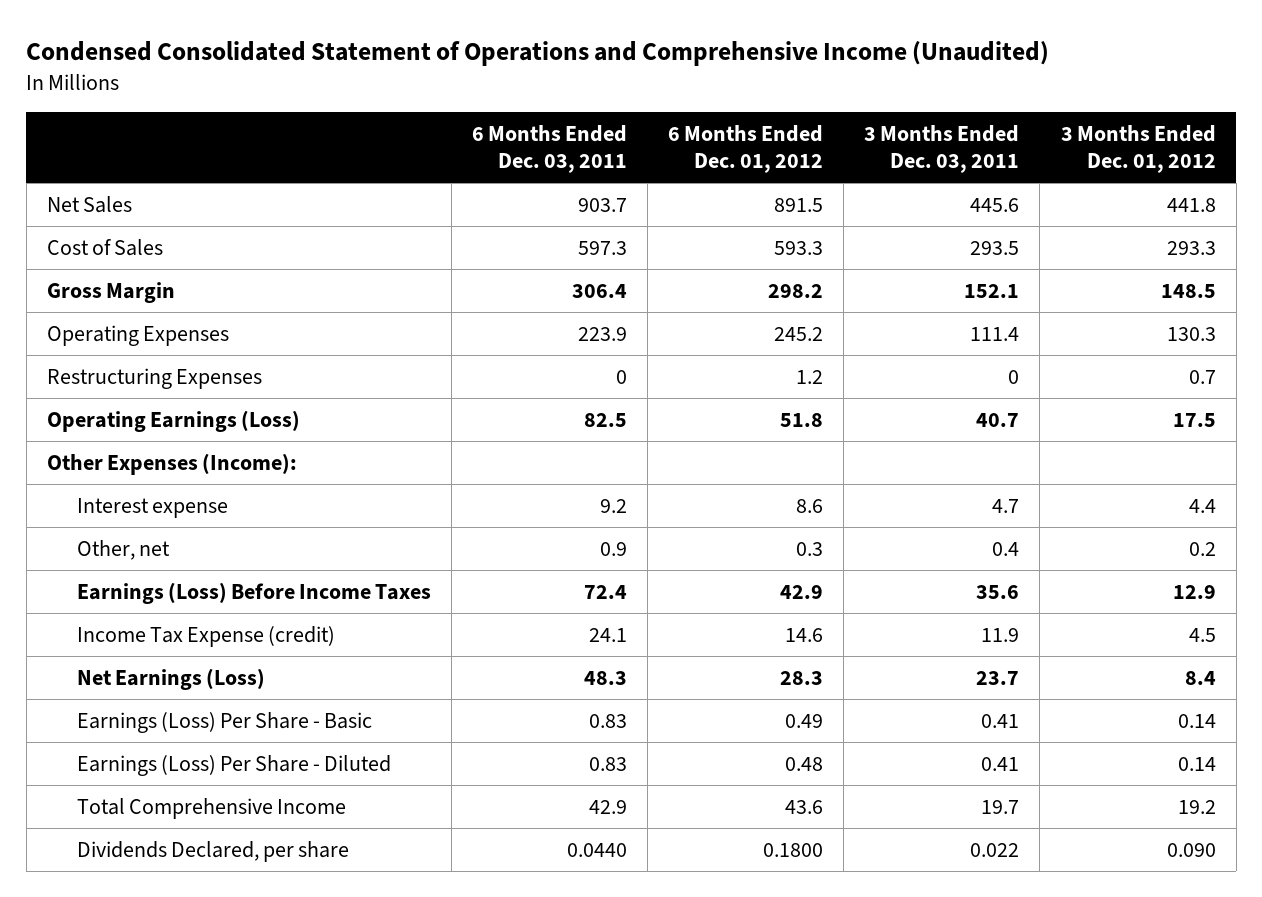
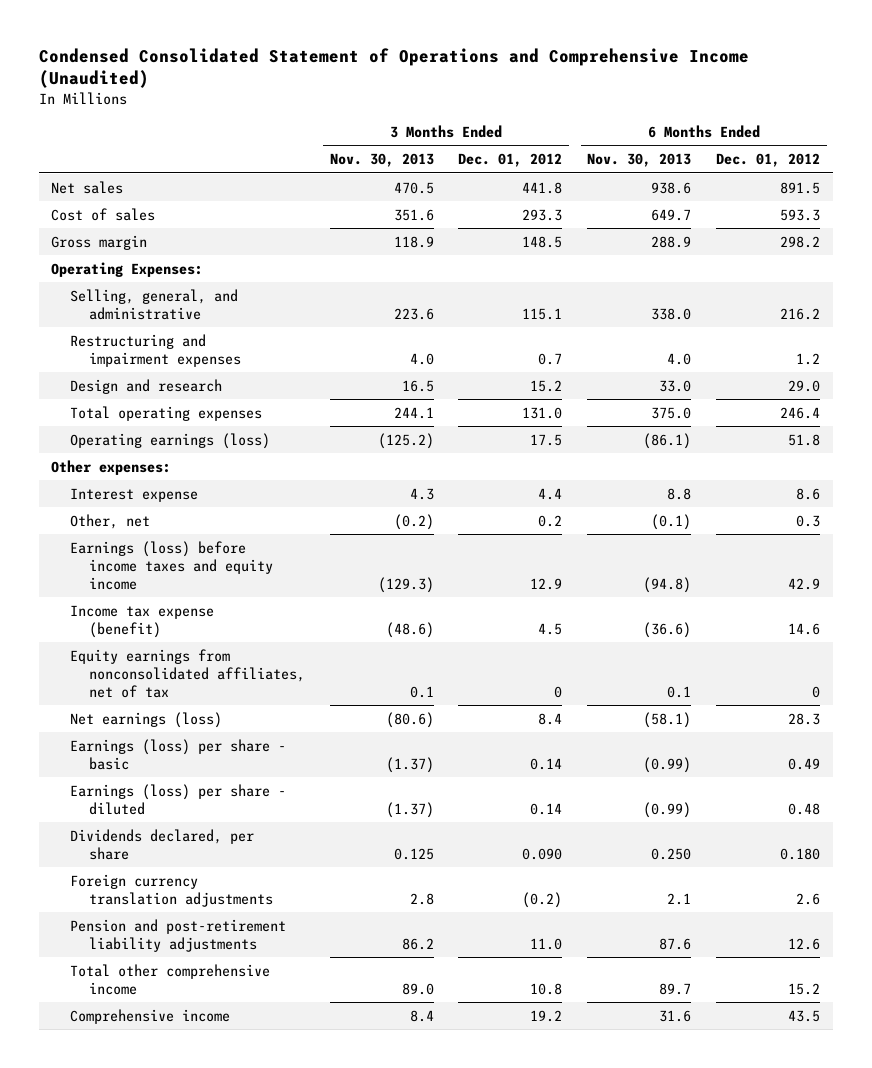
- | 6 Months Ended Dec. 03, 2011 | 6 Months Ended Dec. 01, 2012 | 3 Months Ended Dec. 03, 2011 | 3 Months Ended Dec. 01, 2012
+ | 3 Months Ended Nov. 30, 2013 | 3 Months Ended Dec. 01, 2012 | 6 Months Ended Nov. 30, 2013 | 6 Months Ended Dec. 01, 2012
- Net Sales | 903.7 | 891.5 | 445.6 | 441.8
- Cost of Sales | 597.3 | 593.3 | 293.5 | 293.3
- Gross Margin | 306.4 | 298.2 | 152.1 | 148.5
- Operating Expenses | 223.9 | 245.2 | 111.4 | 130.3
- Restructuring Expenses | 0 | 1.2 | 0 | 0.7
- Operating Earnings (Loss) | 82.5 | 51.8 | 40.7 | 17.5
- Other Expenses (Income):
+ Net sales | 470.5 | 441.8 | 938.6 | 891.5
+ Cost of sales | 351.6 | 293.3 | 649.7 | 593.3
+ Gross margin | 118.9 | 148.5 | 288.9 | 298.2
+ Operating Expenses:
+ Selling, general, and administrative | 223.6 | 115.1 | 338.0 | 216.2
+ Restructuring and impairment expenses | 4.0 | 0.7 | 4.0 | 1.2
+ Design and research | 16.5 | 15.2 | 33.0 | 29.0
+ Total operating expenses | 244.1 | 131.0 | 375.0 | 246.4
+ Operating earnings (loss) | (125.2) | 17.5 | (86.1) | 51.8
+ Other expenses:
- Earnings (Loss) Before Income Taxes | 72.4 | 42.9 | 35.6 | 12.9
- Income Tax Expense (credit) | 24.1 | 14.6 | 11.9 | 4.5
- Net Earnings (Loss) | 48.3 | 28.3 | 23.7 | 8.4
- Earnings (Loss) Per Share - Basic | 0.83 | 0.49 | 0.41 | 0.14
- Earnings (Loss) Per Share - Diluted | 0.83 | 0.48 | 0.41 | 0.14
- Total Comprehensive Income | 42.9 | 43.6 | 19.7 | 19.2
- Dividends Declared, per share | 0.0440 | 0.1800 | 0.022 | 0.090
+ Earnings (loss) before income taxes and equity income | (129.3) | 12.9 | (94.8) | 42.9
+ Income tax expense (benefit) | (48.6) | 4.5 | (36.6) | 14.6
+ Equity earnings from nonconsolidated affiliates, net of tax | 0.1 | 0 | 0.1 | 0
+ Net earnings (loss) | (80.6) | 8.4 | (58.1) | 28.3
+ Earnings (loss) per share - basic | (1.37) | 0.14 | (0.99) | 0.49
+ Earnings (loss) per share - diluted | (1.37) | 0.14 | (0.99) | 0.48
+ Dividends declared, per share | 0.125 | 0.090 | 0.250 | 0.180
+ Foreign currency translation adjustments | 2.8 | (0.2) | 2.1 | 2.6
+ Pension and post-retirement liability adjustments | 86.2 | 11.0 | 87.6 | 12.6
+ Total other comprehensive income | 89.0 | 10.8 | 89.7 | 15.2
+ Comprehensive income | 8.4 | 19.2 | 31.6 | 43.5

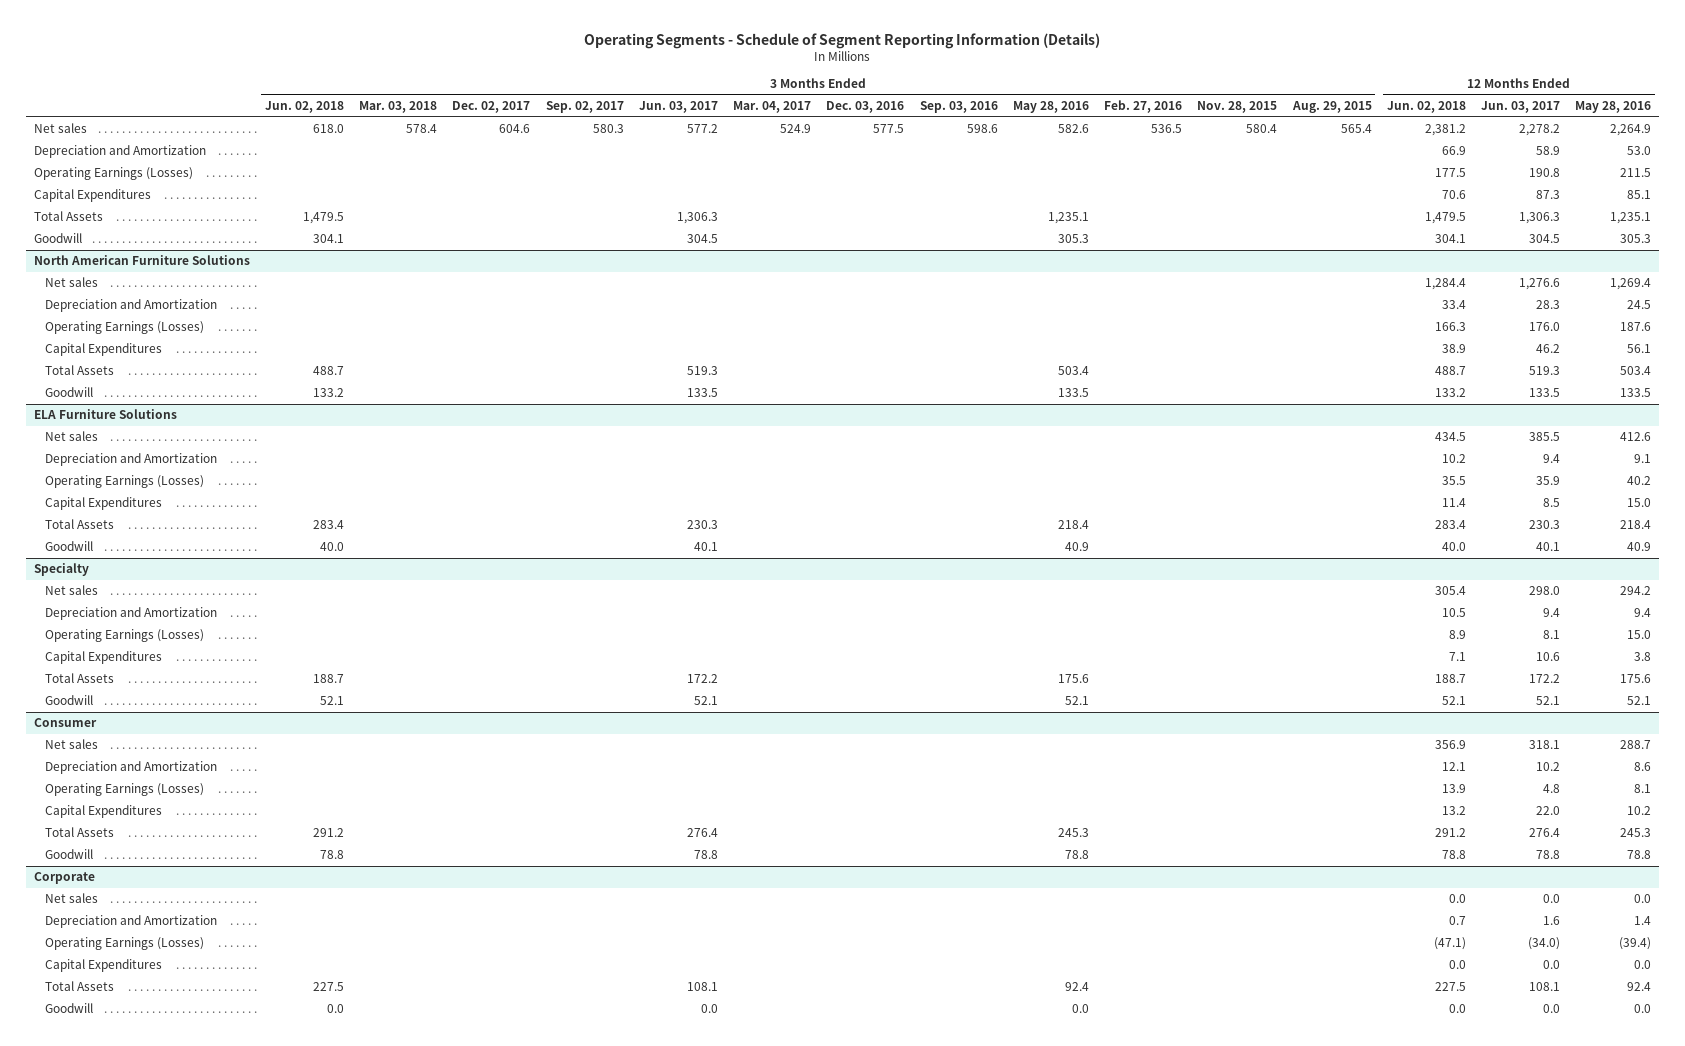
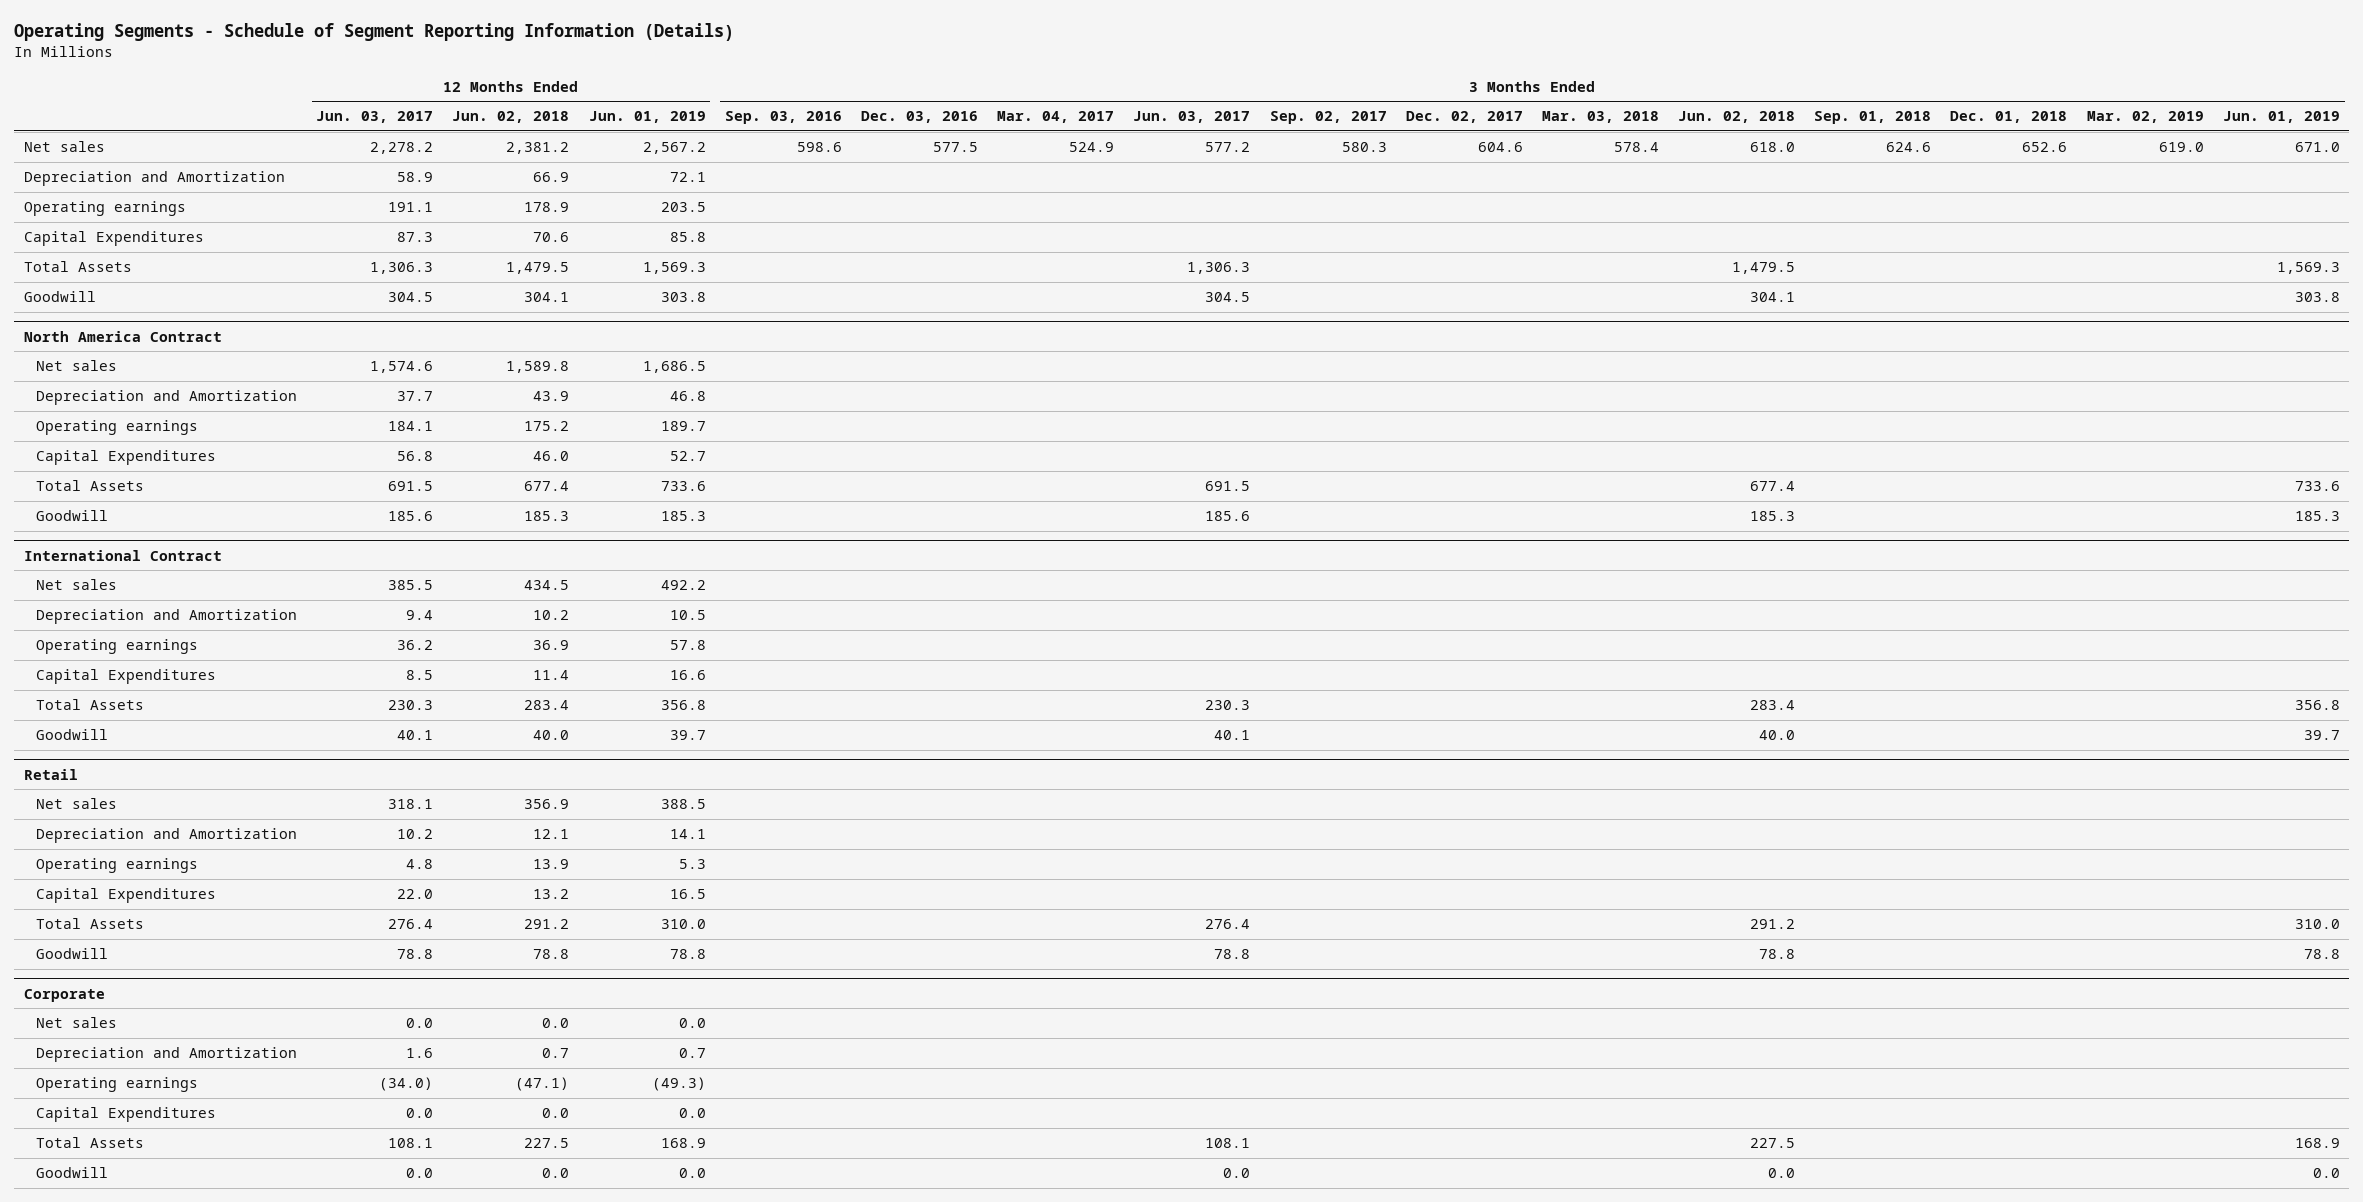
- | 3 Months Ended Jun. 02, 2018 | 3 Months Ended Mar. 03, 2018 | 3 Months Ended Dec. 02, 2017 | 3 Months Ended Sep. 02, 2017 | 3 Months Ended Jun. 03, 2017 | 3 Months Ended Mar. 04, 2017 | 3 Months Ended Dec. 03, 2016 | 3 Months Ended Sep. 03, 2016 | 3 Months Ended May 28, 2016 | 3 Months Ended Feb. 27, 2016 | 3 Months Ended Nov. 28, 2015 | 3 Months Ended Aug. 29, 2015 | 12 Months Ended Jun. 02, 2018 | 12 Months Ended Jun. 03, 2017 | 12 Months Ended May 28, 2016
+ | 12 Months Ended Jun. 03, 2017 | 12 Months Ended Jun. 02, 2018 | 12 Months Ended Jun. 01, 2019 | 3 Months Ended Sep. 03, 2016 | 3 Months Ended Dec. 03, 2016 | 3 Months Ended Mar. 04, 2017 | 3 Months Ended Jun. 03, 2017 | 3 Months Ended Sep. 02, 2017 | 3 Months Ended Dec. 02, 2017 | 3 Months Ended Mar. 03, 2018 | 3 Months Ended Jun. 02, 2018 | 3 Months Ended Sep. 01, 2018 | 3 Months Ended Dec. 01, 2018 | 3 Months Ended Mar. 02, 2019 | 3 Months Ended Jun. 01, 2019
- Operating Earnings (Losses) | | | | | | | | | | | | | 177.5 | 190.8 | 211.5
+ Operating earnings | 191.1 | 178.9 | 203.5 | | | | | | | | | | | |
- North American Furniture Solutions
- Net sales | | | | | | | | | | | | | 1,284.4 | 1,276.6 | 1,269.4
- Depreciation and Amortization | | | | | | | | | | | | | 33.4 | 28.3 | 24.5
- Operating Earnings (Losses) | | | | | | | | | | | | | 166.3 | 176.0 | 187.6
- Capital Expenditures | | | | | | | | | | | | | 38.9 | 46.2 | 56.1
- Total Assets | 488.7 | | | | 519.3 | | | | 503.4 | | | | 488.7 | 519.3 | 503.4
- Goodwill | 133.2 | | | | 133.5 | | | | 133.5 | | | | 133.2 | 133.5 | 133.5
- ELA Furniture Solutions
+ North America Contract
+ Net sales | 1,574.6 | 1,589.8 | 1,686.5 | | | | | | | | | | | |
+ Depreciation and Amortization | 37.7 | 43.9 | 46.8 | | | | | | | | | | | |
+ Operating earnings | 184.1 | 175.2 | 189.7 | | | | | | | | | | | |
+ Capital Expenditures | 56.8 | 46.0 | 52.7 | | | | | | | | | | | |
+ Total Assets | 691.5 | 677.4 | 733.6 | | | | 691.5 | | | | 677.4 | | | | 733.6
+ Goodwill | 185.6 | 185.3 | 185.3 | | | | 185.6 | | | | 185.3 | | | | 185.3
+ International Contract
- Operating Earnings (Losses) | | | | | | | | | | | | | 35.5 | 35.9 | 40.2
+ Operating earnings | 36.2 | 36.9 | 57.8 | | | | | | | | | | | |
- Specialty
- Net sales | | | | | | | | | | | | | 305.4 | 298.0 | 294.2
- Depreciation and Amortization | | | | | | | | | | | | | 10.5 | 9.4 | 9.4
- Operating Earnings (Losses) | | | | | | | | | | | | | 8.9 | 8.1 | 15.0
- Capital Expenditures | | | | | | | | | | | | | 7.1 | 10.6 | 3.8
- Total Assets | 188.7 | | | | 172.2 | | | | 175.6 | | | | 188.7 | 172.2 | 175.6
- Goodwill | 52.1 | | | | 52.1 | | | | 52.1 | | | | 52.1 | 52.1 | 52.1
- Consumer
+ Retail
- Operating Earnings (Losses) | | | | | | | | | | | | | 13.9 | 4.8 | 8.1
+ Operating earnings | 4.8 | 13.9 | 5.3 | | | | | | | | | | | |
@ Corporate
- Operating Earnings (Losses) | | | | | | | | | | | | | (47.1) | (34.0) | (39.4)
+ Operating earnings | (34.0) | (47.1) | (49.3) | | | | | | | | | | | |

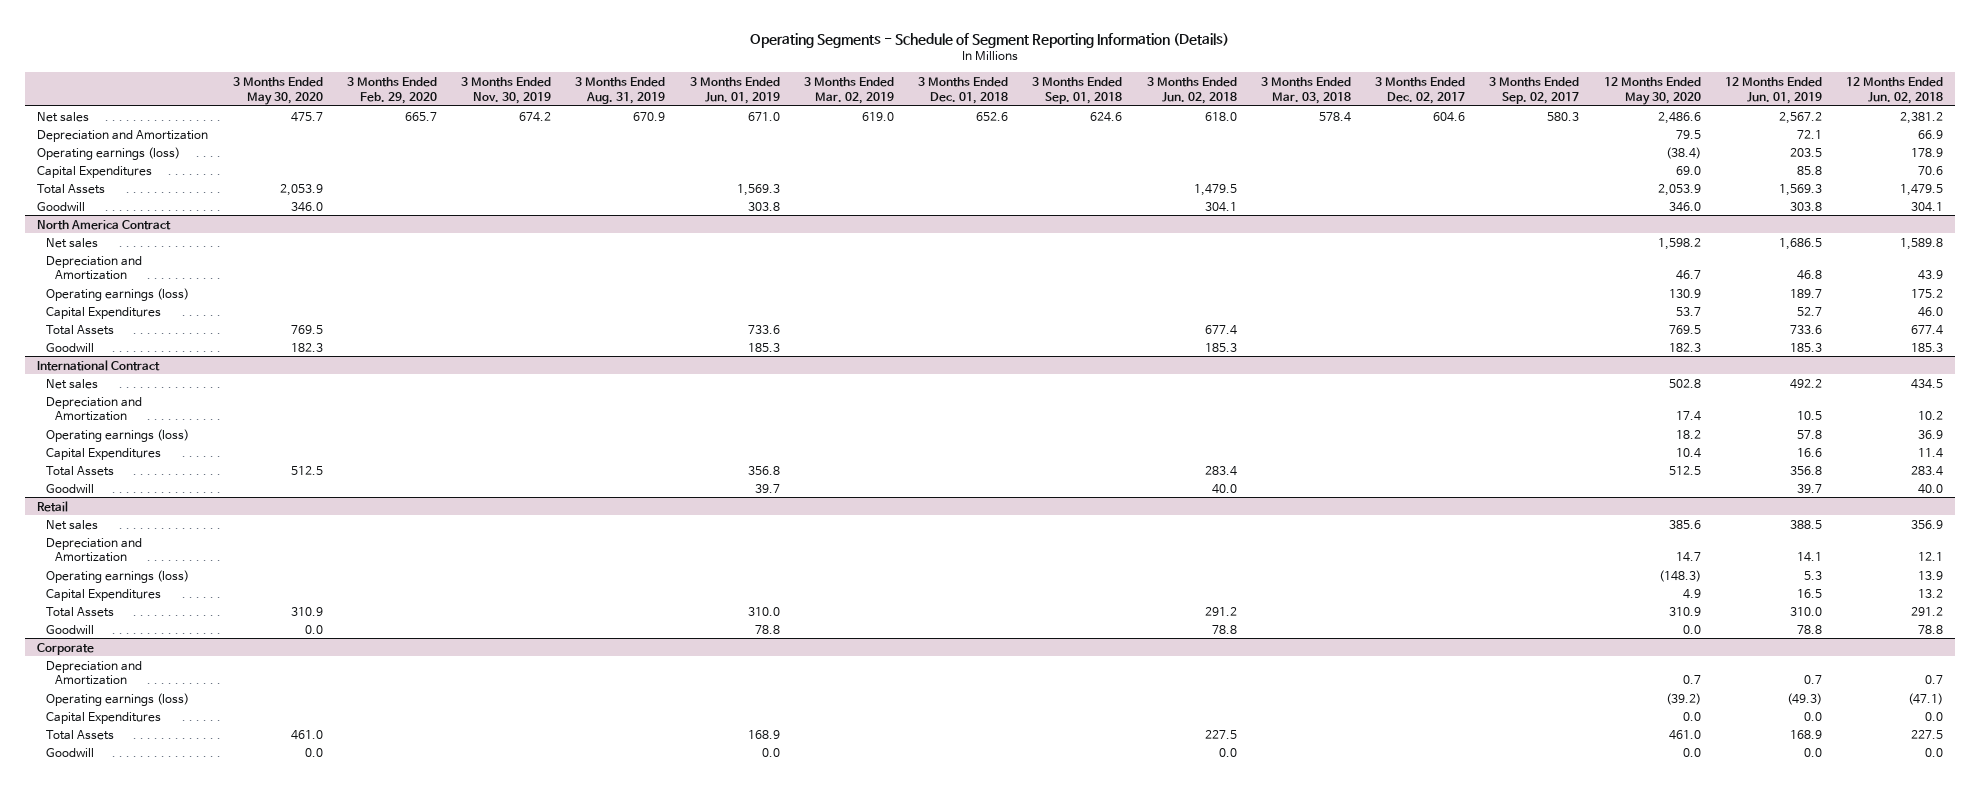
- | 12 Months Ended Jun. 03, 2017 | 12 Months Ended Jun. 02, 2018 | 12 Months Ended Jun. 01, 2019 | 3 Months Ended Sep. 03, 2016 | 3 Months Ended Dec. 03, 2016 | 3 Months Ended Mar. 04, 2017 | 3 Months Ended Jun. 03, 2017 | 3 Months Ended Sep. 02, 2017 | 3 Months Ended Dec. 02, 2017 | 3 Months Ended Mar. 03, 2018 | 3 Months Ended Jun. 02, 2018 | 3 Months Ended Sep. 01, 2018 | 3 Months Ended Dec. 01, 2018 | 3 Months Ended Mar. 02, 2019 | 3 Months Ended Jun. 01, 2019
+ | 3 Months Ended May 30, 2020 | 3 Months Ended Feb. 29, 2020 | 3 Months Ended Nov. 30, 2019 | 3 Months Ended Aug. 31, 2019 | 3 Months Ended Jun. 01, 2019 | 3 Months Ended Mar. 02, 2019 | 3 Months Ended Dec. 01, 2018 | 3 Months Ended Sep. 01, 2018 | 3 Months Ended Jun. 02, 2018 | 3 Months Ended Mar. 03, 2018 | 3 Months Ended Dec. 02, 2017 | 3 Months Ended Sep. 02, 2017 | 12 Months Ended May 30, 2020 | 12 Months Ended Jun. 01, 2019 | 12 Months Ended Jun. 02, 2018
- Operating earnings | 191.1 | 178.9 | 203.5 | | | | | | | | | | | |
+ Operating earnings (loss) | | | | | | | | | | | | | (38.4) | 203.5 | 178.9
@ North America Contract
- Operating earnings | 184.1 | 175.2 | 189.7 | | | | | | | | | | | |
+ Operating earnings (loss) | | | | | | | | | | | | | 130.9 | 189.7 | 175.2
@ International Contract
- Operating earnings | 36.2 | 36.9 | 57.8 | | | | | | | | | | | |
+ Operating earnings (loss) | | | | | | | | | | | | | 18.2 | 57.8 | 36.9
@ Retail
- Operating earnings | 4.8 | 13.9 | 5.3 | | | | | | | | | | | |
+ Operating earnings (loss) | | | | | | | | | | | | | (148.3) | 5.3 | 13.9
@ Corporate
- Net sales | 0.0 | 0.0 | 0.0 | | | | | | | | | | | |
- Operating earnings | (34.0) | (47.1) | (49.3) | | | | | | | | | | | |
+ Operating earnings (loss) | | | | | | | | | | | | | (39.2) | (49.3) | (47.1)

